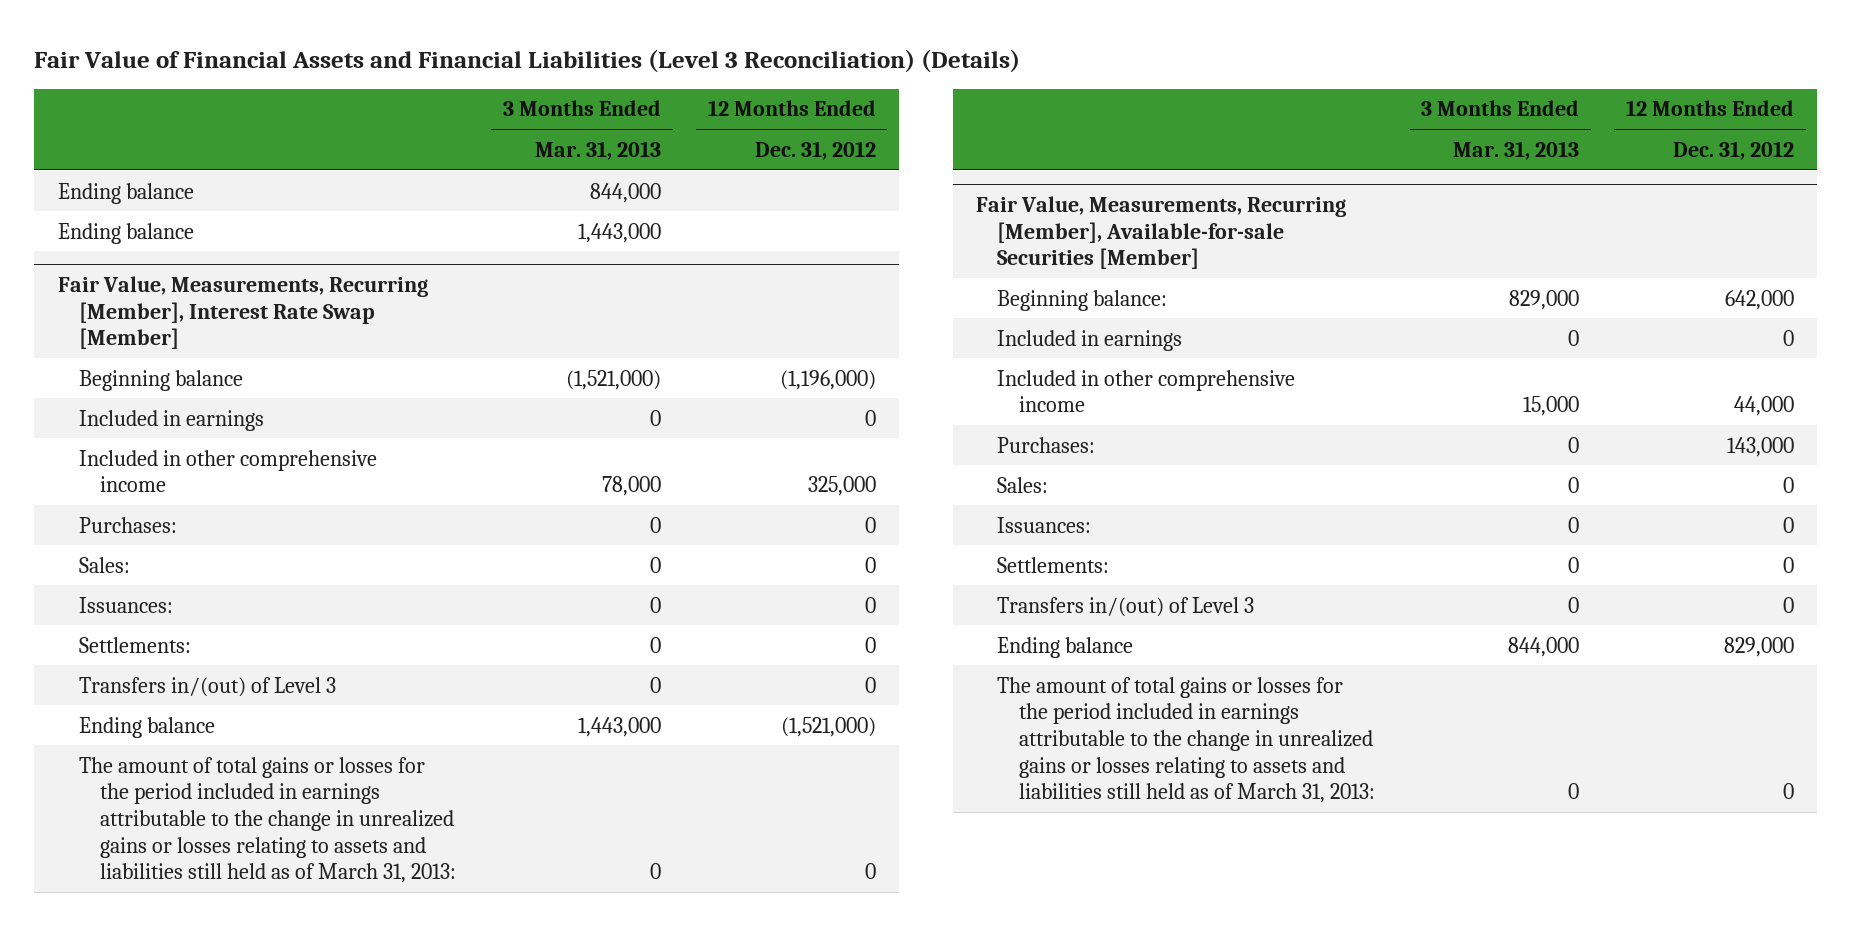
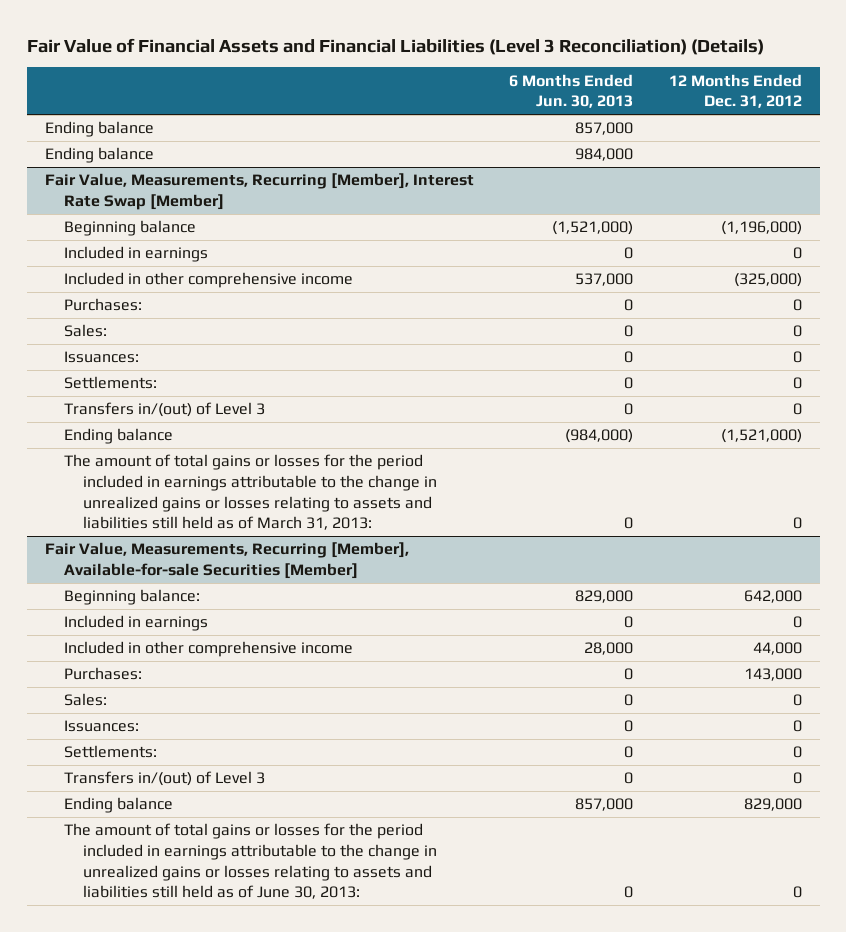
- | 3 Months Ended Mar. 31, 2013 | 12 Months Ended Dec. 31, 2012
+ | 6 Months Ended Jun. 30, 2013 | 12 Months Ended Dec. 31, 2012
@ Fair Value, Measurements, Recurring [Member], Interest Rate Swap [Member]
- Included in other comprehensive income | 78,000 | 325,000
+ Included in other comprehensive income | 537,000 | (325,000)
@ Fair Value, Measurements, Recurring [Member], Available-for-sale Securities [Member]
- The amount of total gains or losses for the period included in earnings attributable to the change in unrealized gains or losses relating to assets and liabilities still held as of March 31, 2013: | 0 | 0
+ The amount of total gains or losses for the period included in earnings attributable to the change in unrealized gains or losses relating to assets and liabilities still held as of June 30, 2013: | 0 | 0

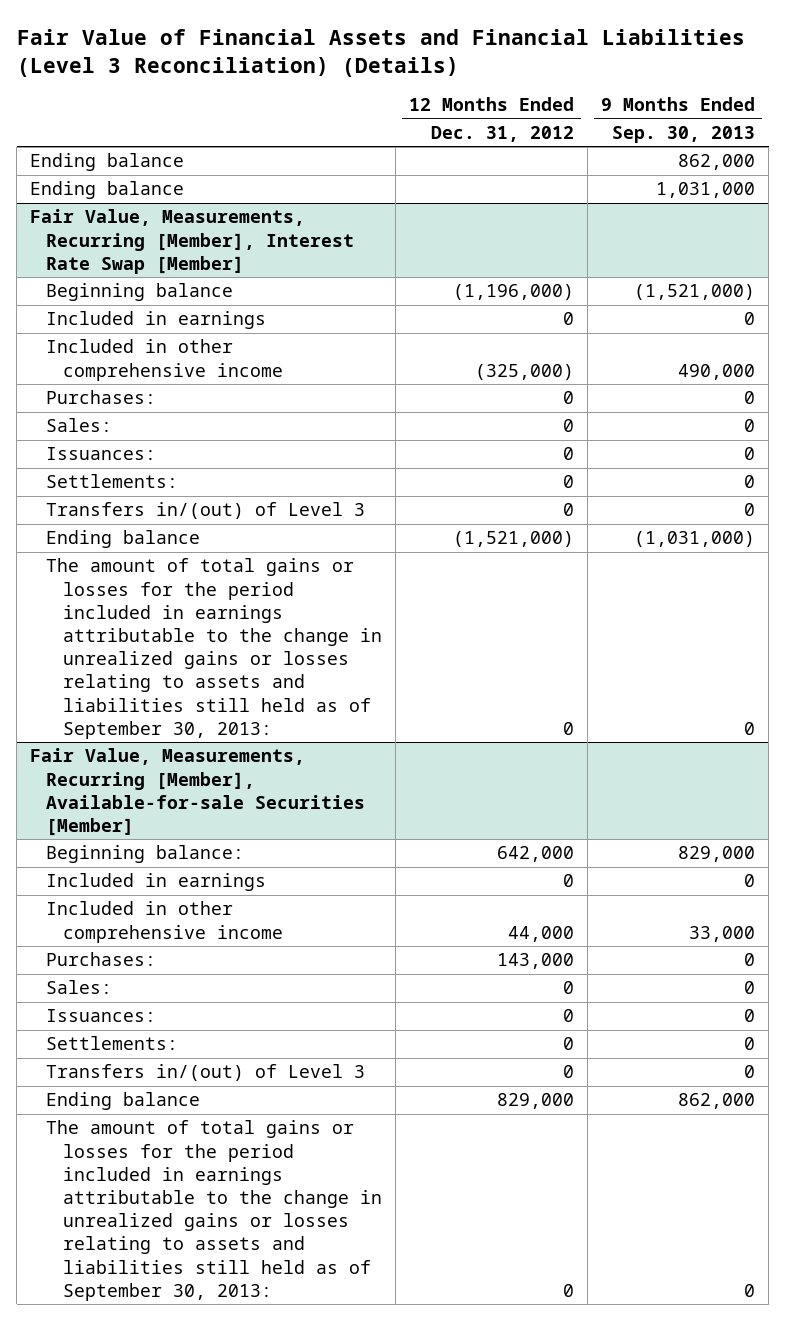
- | 6 Months Ended Jun. 30, 2013 | 12 Months Ended Dec. 31, 2012
+ | 12 Months Ended Dec. 31, 2012 | 9 Months Ended Sep. 30, 2013
@ Fair Value, Measurements, Recurring [Member], Interest Rate Swap [Member]
- The amount of total gains or losses for the period included in earnings attributable to the change in unrealized gains or losses relating to assets and liabilities still held as of March 31, 2013: | 0 | 0
+ The amount of total gains or losses for the period included in earnings attributable to the change in unrealized gains or losses relating to assets and liabilities still held as of September 30, 2013: | 0 | 0
@ Fair Value, Measurements, Recurring [Member], Available-for-sale Securities [Member]
- The amount of total gains or losses for the period included in earnings attributable to the change in unrealized gains or losses relating to assets and liabilities still held as of June 30, 2013: | 0 | 0
+ The amount of total gains or losses for the period included in earnings attributable to the change in unrealized gains or losses relating to assets and liabilities still held as of September 30, 2013: | 0 | 0

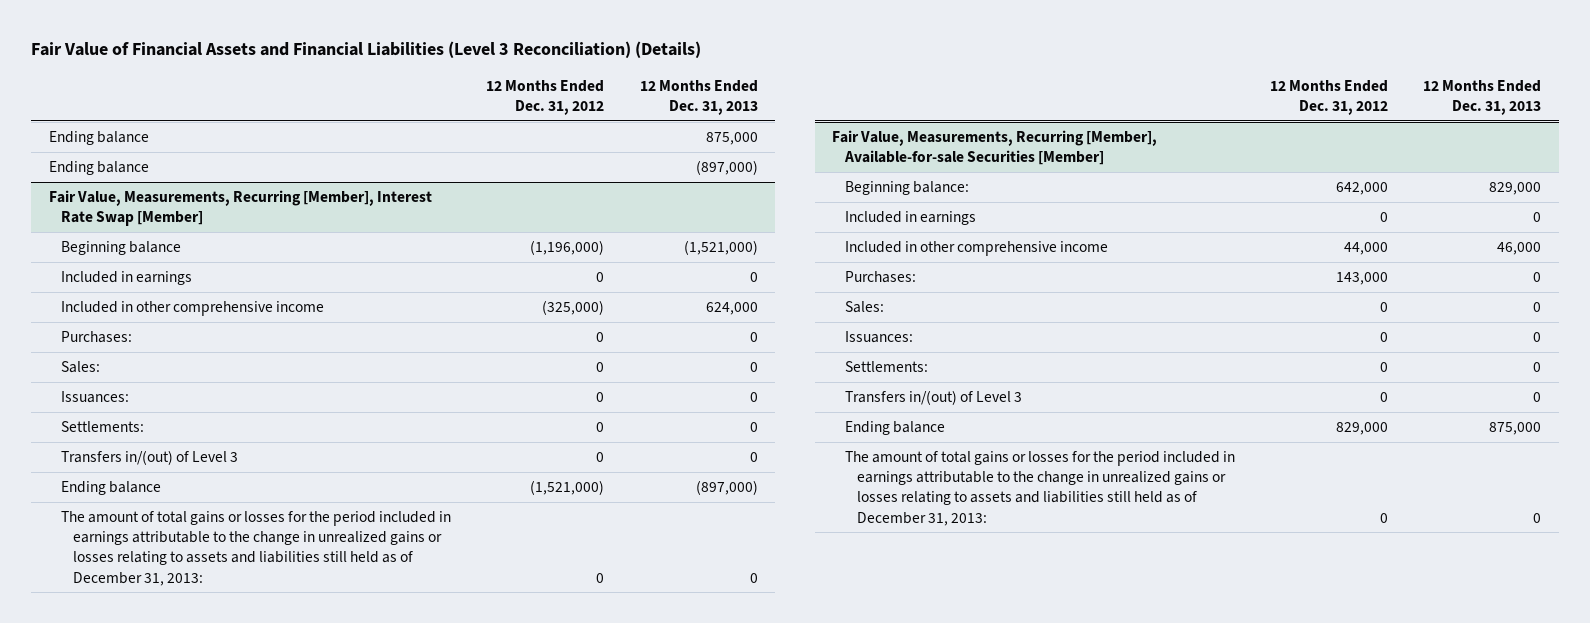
- | 12 Months Ended Dec. 31, 2012 | 9 Months Ended Sep. 30, 2013
+ | 12 Months Ended Dec. 31, 2012 | 12 Months Ended Dec. 31, 2013
@ Fair Value, Measurements, Recurring [Member], Interest Rate Swap [Member]
- The amount of total gains or losses for the period included in earnings attributable to the change in unrealized gains or losses relating to assets and liabilities still held as of September 30, 2013: | 0 | 0
+ The amount of total gains or losses for the period included in earnings attributable to the change in unrealized gains or losses relating to assets and liabilities still held as of December 31, 2013: | 0 | 0
@ Fair Value, Measurements, Recurring [Member], Available-for-sale Securities [Member]
- The amount of total gains or losses for the period included in earnings attributable to the change in unrealized gains or losses relating to assets and liabilities still held as of September 30, 2013: | 0 | 0
+ The amount of total gains or losses for the period included in earnings attributable to the change in unrealized gains or losses relating to assets and liabilities still held as of December 31, 2013: | 0 | 0

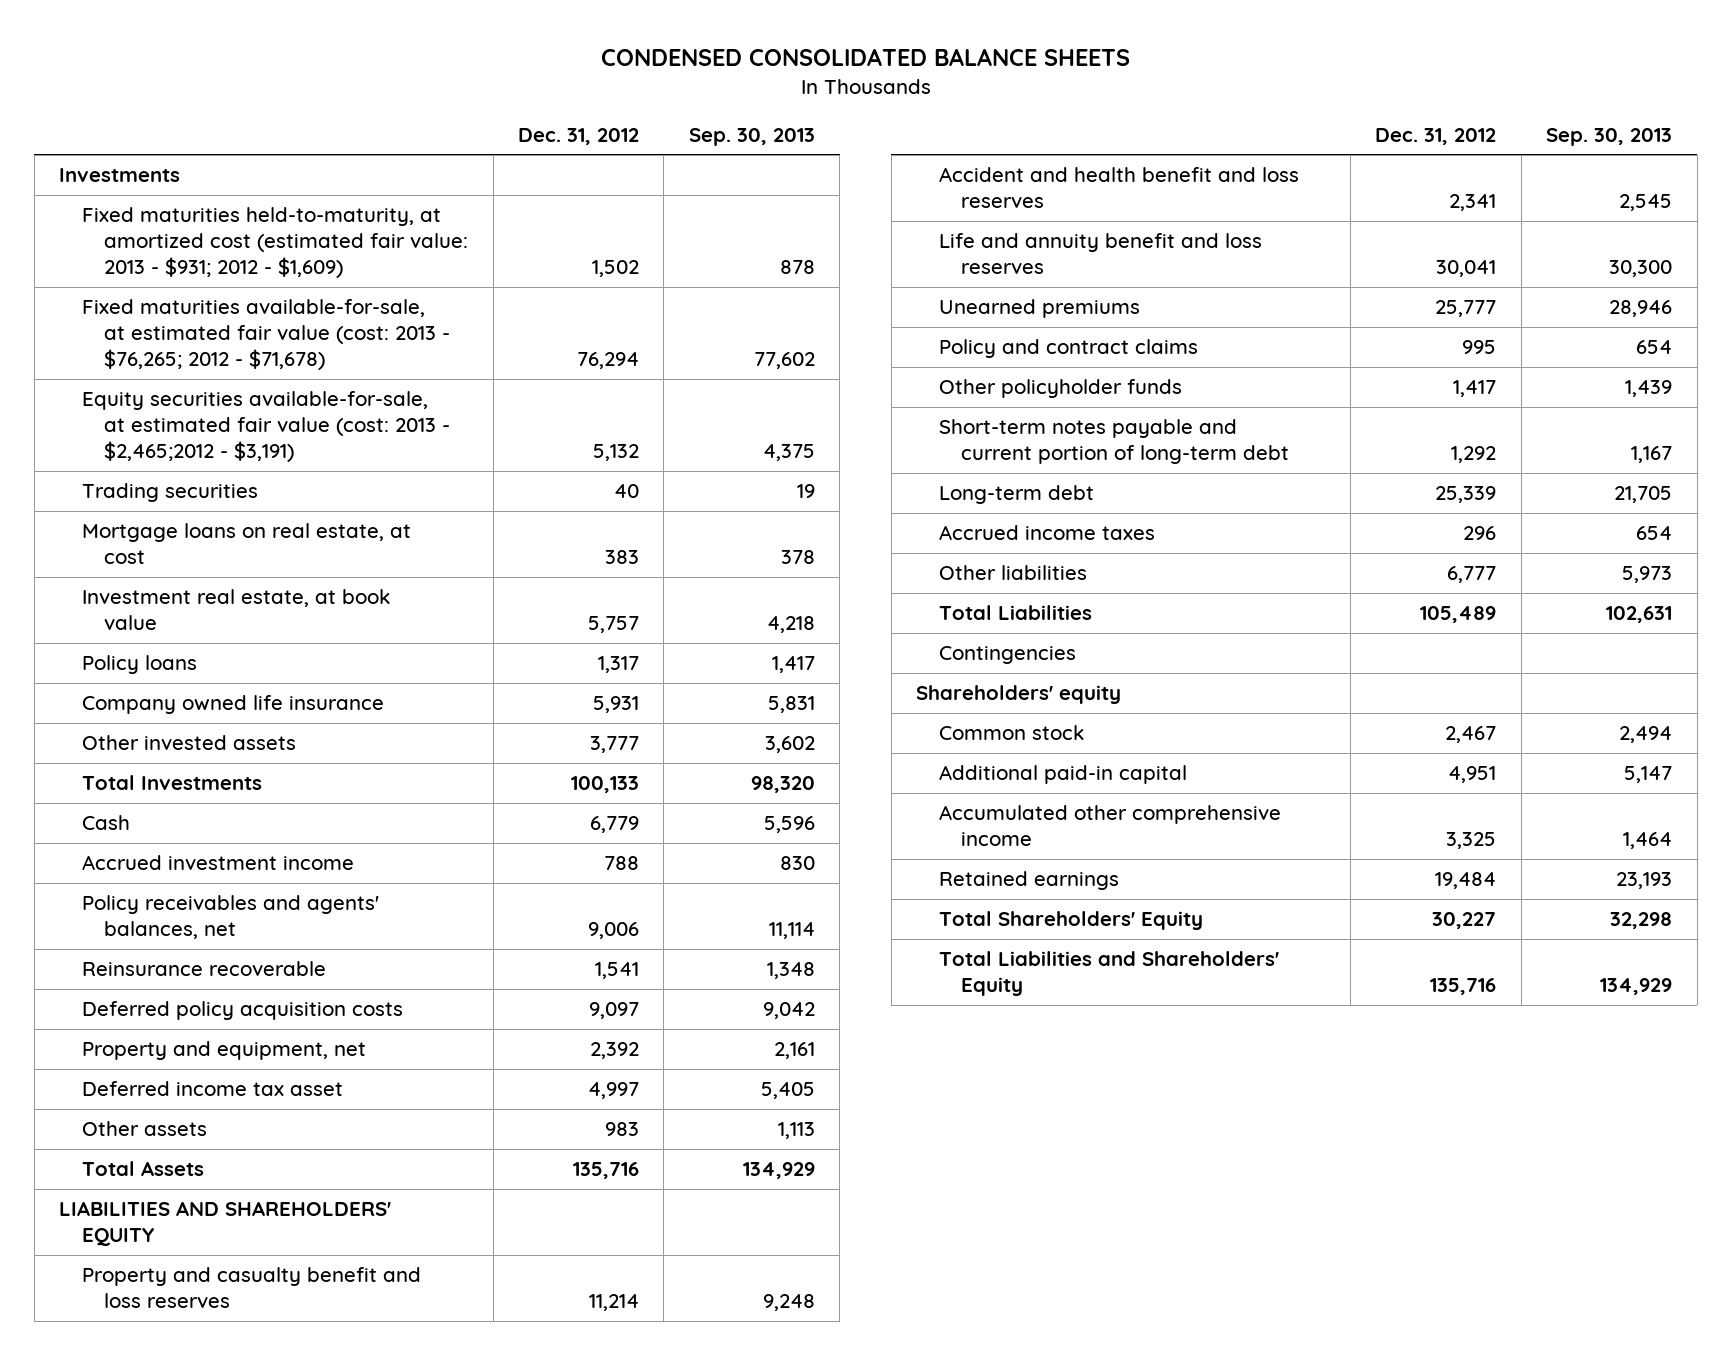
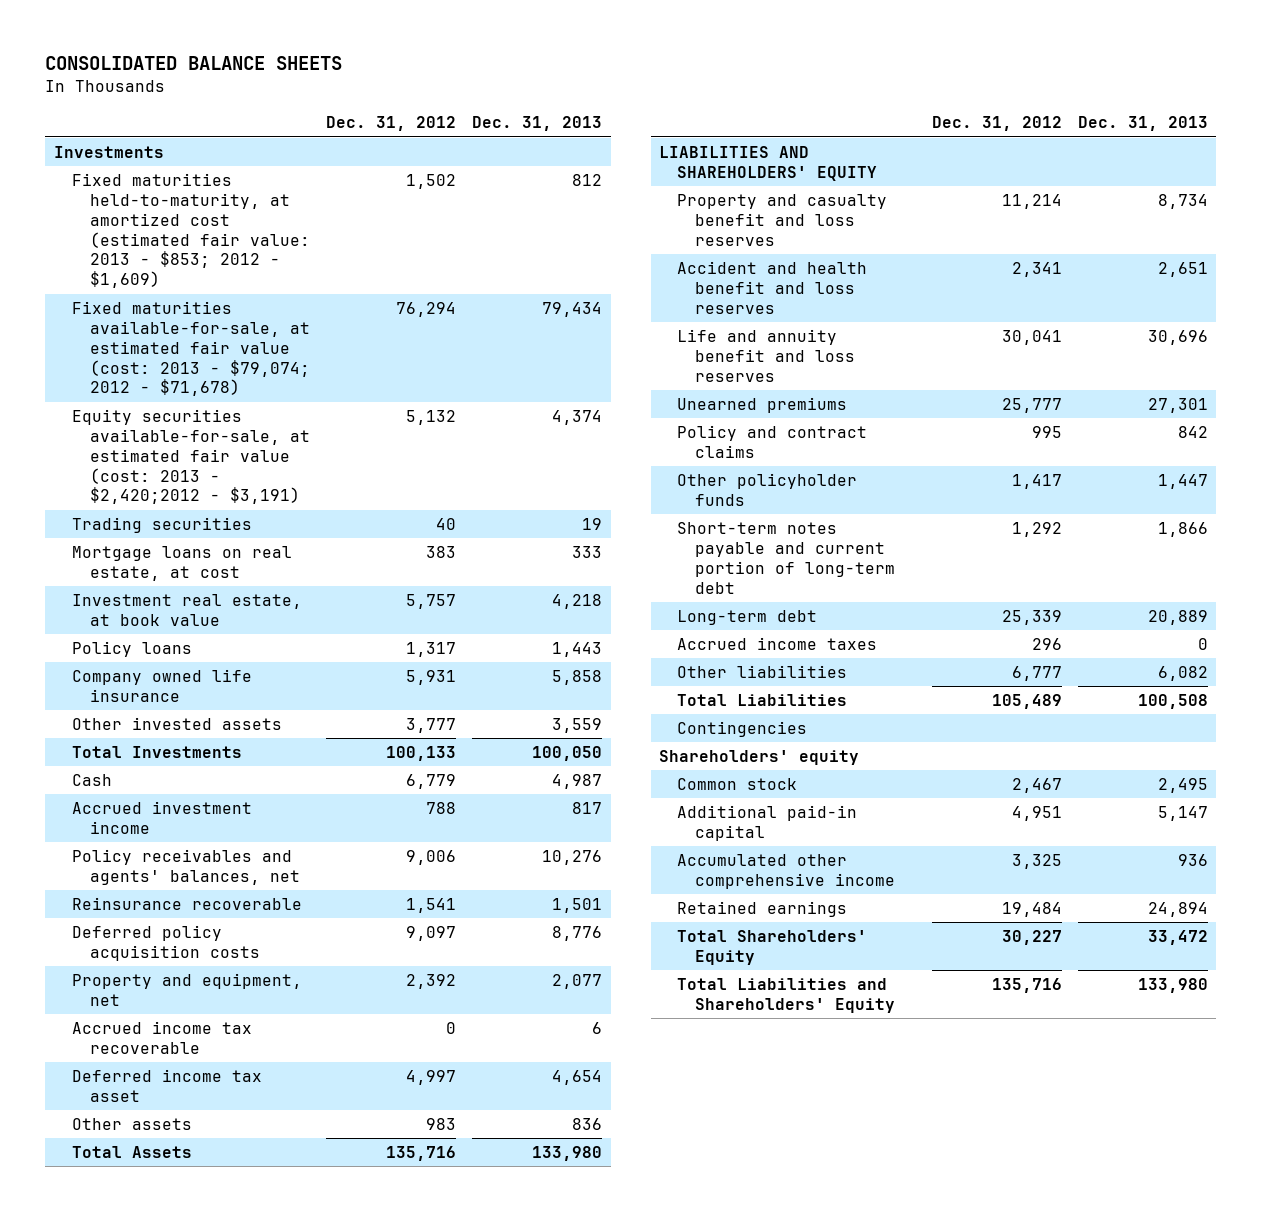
- CONDENSED CONSOLIDATED BALANCE SHEETS
+ CONSOLIDATED BALANCE SHEETS
- | Dec. 31, 2012 | Sep. 30, 2013
+ | Dec. 31, 2012 | Dec. 31, 2013
- Fixed maturities held-to-maturity, at amortized cost (estimated fair value: 2013 - $931; 2012 - $1,609) | 1,502 | 878
- Fixed maturities available-for-sale, at estimated fair value (cost: 2013 - $76,265; 2012 - $71,678) | 76,294 | 77,602
- Equity securities available-for-sale, at estimated fair value (cost: 2013 - $2,465;2012 - $3,191) | 5,132 | 4,375
+ Fixed maturities held-to-maturity, at amortized cost (estimated fair value: 2013 - $853; 2012 - $1,609) | 1,502 | 812
+ Fixed maturities available-for-sale, at estimated fair value (cost: 2013 - $79,074; 2012 - $71,678) | 76,294 | 79,434
+ Equity securities available-for-sale, at estimated fair value (cost: 2013 - $2,420;2012 - $3,191) | 5,132 | 4,374
+ Accrued income tax recoverable | 0 | 6

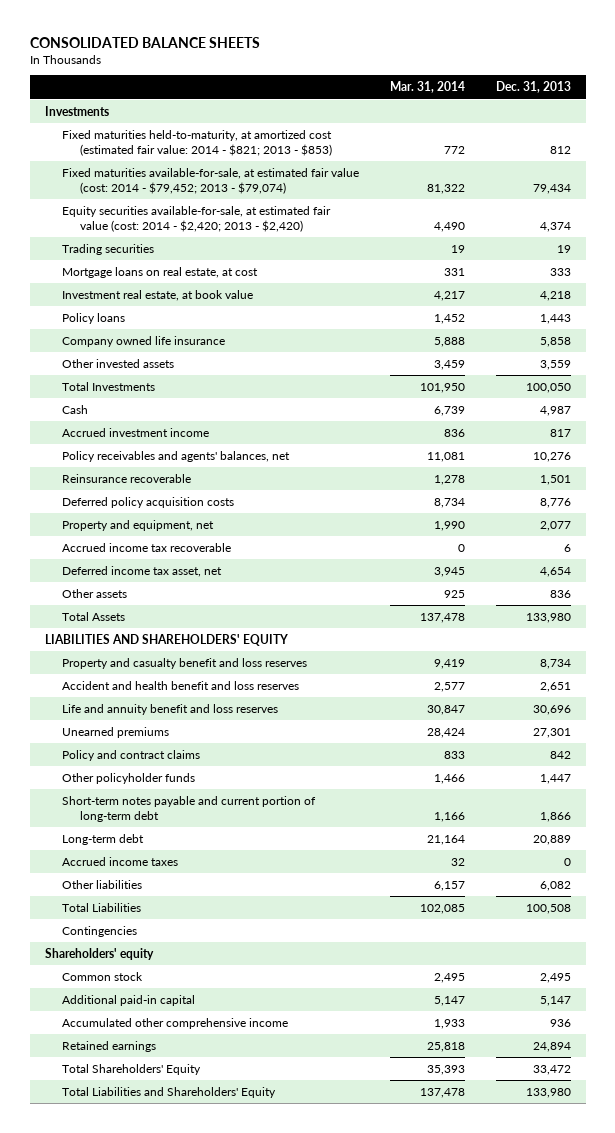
- | Dec. 31, 2012 | Dec. 31, 2013
+ | Mar. 31, 2014 | Dec. 31, 2013
- Fixed maturities held-to-maturity, at amortized cost (estimated fair value: 2013 - $853; 2012 - $1,609) | 1,502 | 812
- Fixed maturities available-for-sale, at estimated fair value (cost: 2013 - $79,074; 2012 - $71,678) | 76,294 | 79,434
- Equity securities available-for-sale, at estimated fair value (cost: 2013 - $2,420;2012 - $3,191) | 5,132 | 4,374
+ Fixed maturities held-to-maturity, at amortized cost (estimated fair value: 2014 - $821; 2013 - $853) | 772 | 812
+ Fixed maturities available-for-sale, at estimated fair value (cost: 2014 - $79,452; 2013 - $79,074) | 81,322 | 79,434
+ Equity securities available-for-sale, at estimated fair value (cost: 2014 - $2,420; 2013 - $2,420) | 4,490 | 4,374
- Deferred income tax asset | 4,997 | 4,654
+ Deferred income tax asset, net | 3,945 | 4,654

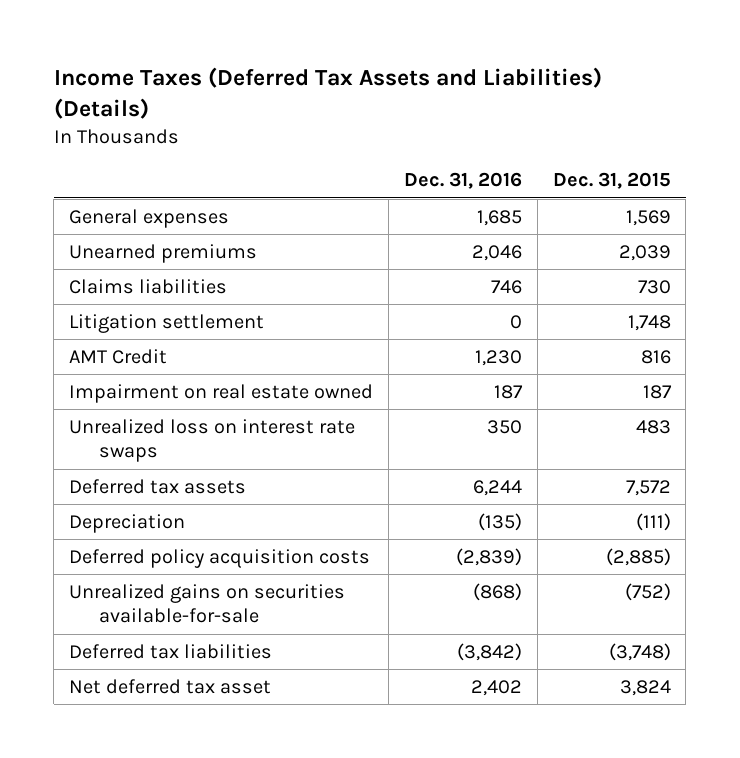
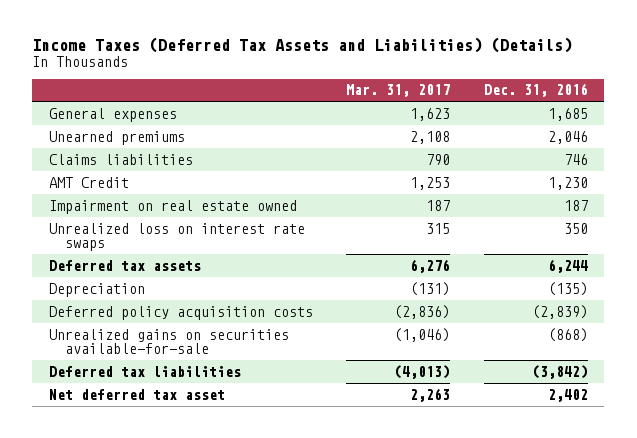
- | Dec. 31, 2016 | Dec. 31, 2015
+ | Mar. 31, 2017 | Dec. 31, 2016
- Litigation settlement | 0 | 1,748

